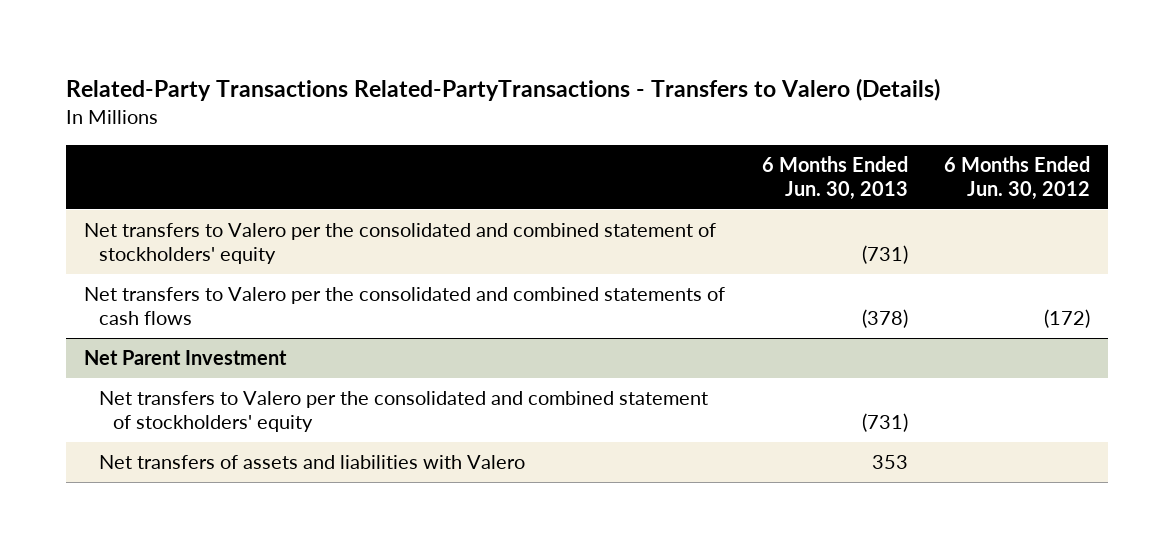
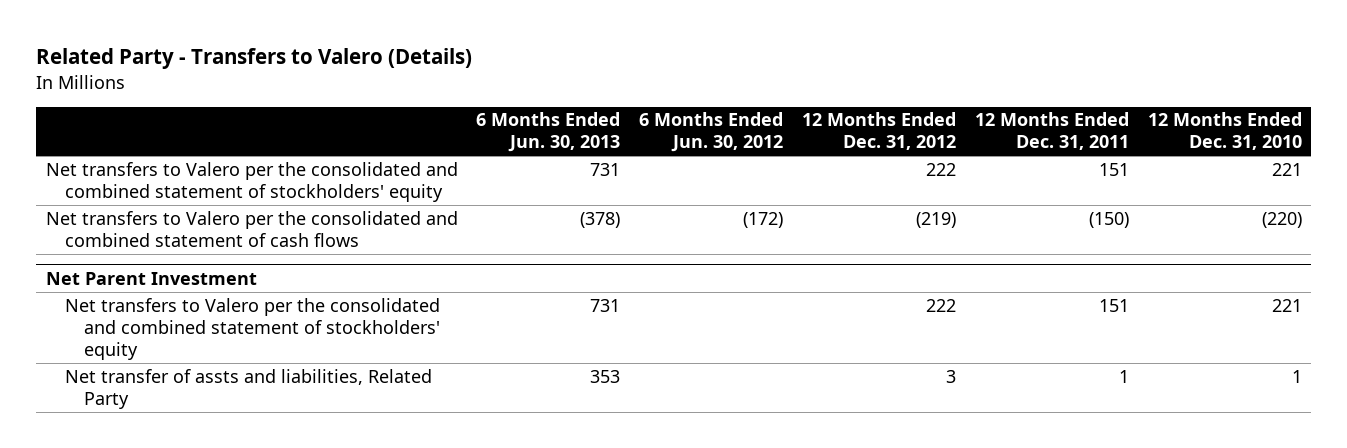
- Related-Party Transactions Related-PartyTransactions - Transfers to Valero (Details)
+ Related Party - Transfers to Valero (Details)
- | 6 Months Ended Jun. 30, 2013 | 6 Months Ended Jun. 30, 2012
+ | 6 Months Ended Jun. 30, 2013 | 6 Months Ended Jun. 30, 2012 | 12 Months Ended Dec. 31, 2012 | 12 Months Ended Dec. 31, 2011 | 12 Months Ended Dec. 31, 2010
- Net transfers to Valero per the consolidated and combined statement of stockholders' equity | (731) |
- Net transfers to Valero per the consolidated and combined statements of cash flows | (378) | (172)
+ Net transfers to Valero per the consolidated and combined statement of stockholders' equity | 731 | | 222 | 151 | 221
+ Net transfers to Valero per the consolidated and combined statement of cash flows | (378) | (172) | (219) | (150) | (220)
@ Net Parent Investment
- Net transfers to Valero per the consolidated and combined statement of stockholders' equity | (731) |
- Net transfers of assets and liabilities with Valero | 353 |
+ Net transfers to Valero per the consolidated and combined statement of stockholders' equity | 731 | | 222 | 151 | 221
+ Net transfer of assts and liabilities, Related Party | 353 | | 3 | 1 | 1

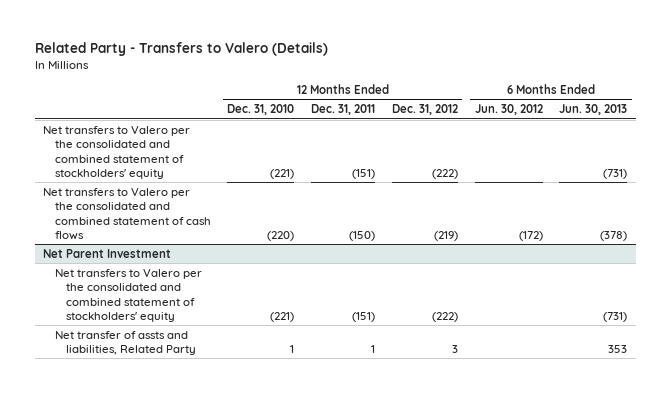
- | 6 Months Ended Jun. 30, 2013 | 6 Months Ended Jun. 30, 2012 | 12 Months Ended Dec. 31, 2012 | 12 Months Ended Dec. 31, 2011 | 12 Months Ended Dec. 31, 2010
+ | 12 Months Ended Dec. 31, 2010 | 12 Months Ended Dec. 31, 2011 | 12 Months Ended Dec. 31, 2012 | 6 Months Ended Jun. 30, 2012 | 6 Months Ended Jun. 30, 2013
- Net transfers to Valero per the consolidated and combined statement of stockholders' equity | 731 | | 222 | 151 | 221
+ Net transfers to Valero per the consolidated and combined statement of stockholders' equity | (221) | (151) | (222) | | (731)
@ Net Parent Investment
- Net transfers to Valero per the consolidated and combined statement of stockholders' equity | 731 | | 222 | 151 | 221
+ Net transfers to Valero per the consolidated and combined statement of stockholders' equity | (221) | (151) | (222) | | (731)

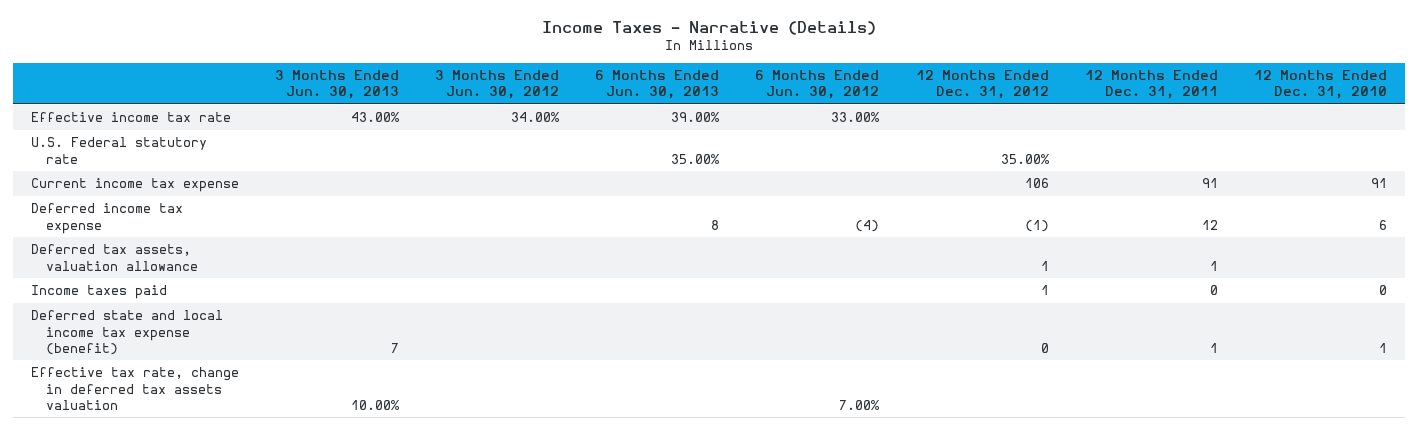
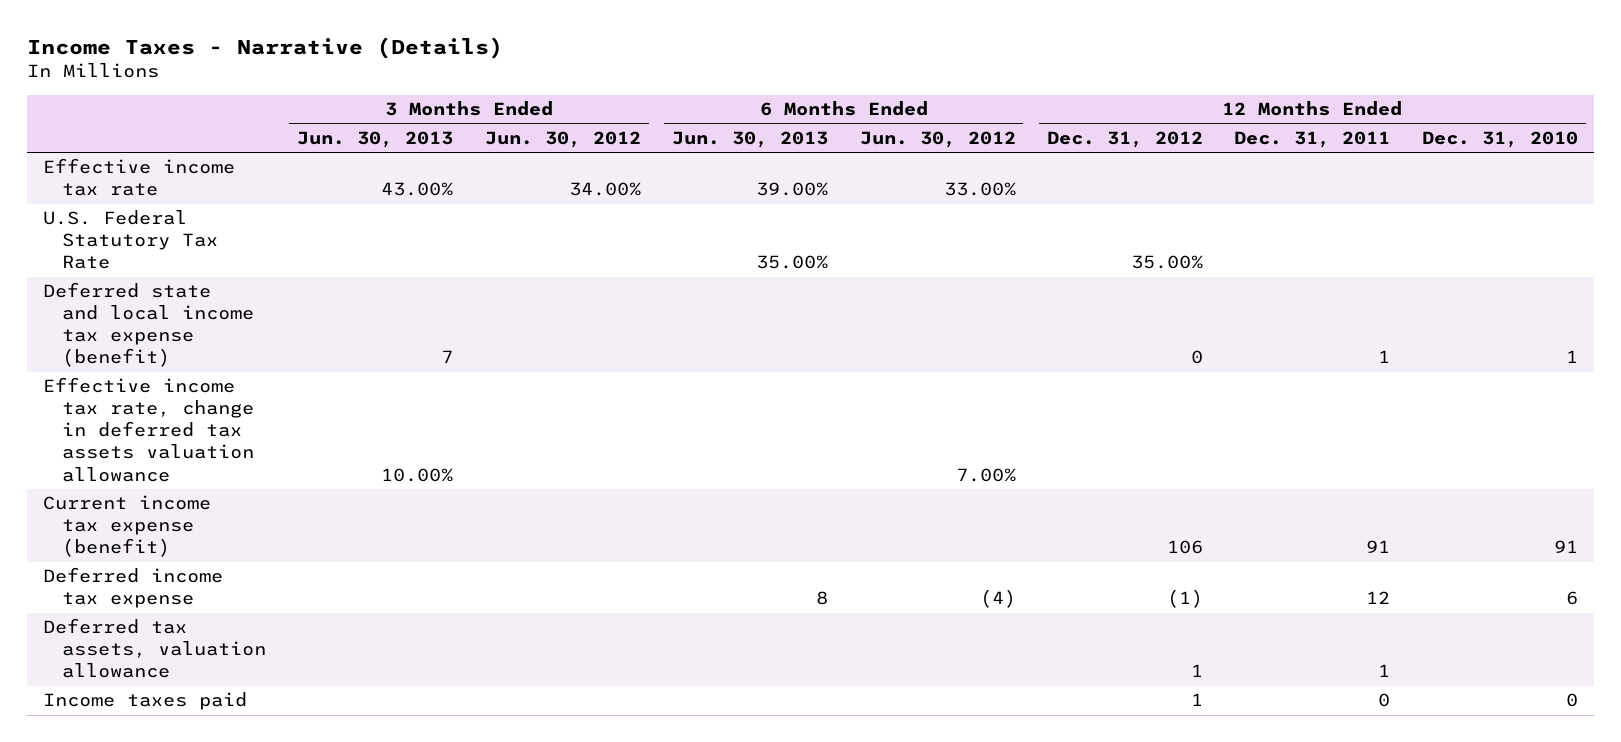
- U.S. Federal statutory rate | | | 35.00% | | 35.00% | |
- Current income tax expense | | | | | 106 | 91 | 91
+ U.S. Federal Statutory Tax Rate | | | 35.00% | | 35.00% | |
moved up: Deferred state and local income tax expense (benefit) | 7 | | | | 0 | 1 | 1
+ Effective income tax rate, change in deferred tax assets valuation allowance | 10.00% | | | 7.00% | | |
+ Current income tax expense (benefit) | | | | | 106 | 91 | 91
- Effective tax rate, change in deferred tax assets valuation | 10.00% | | | 7.00% | | |

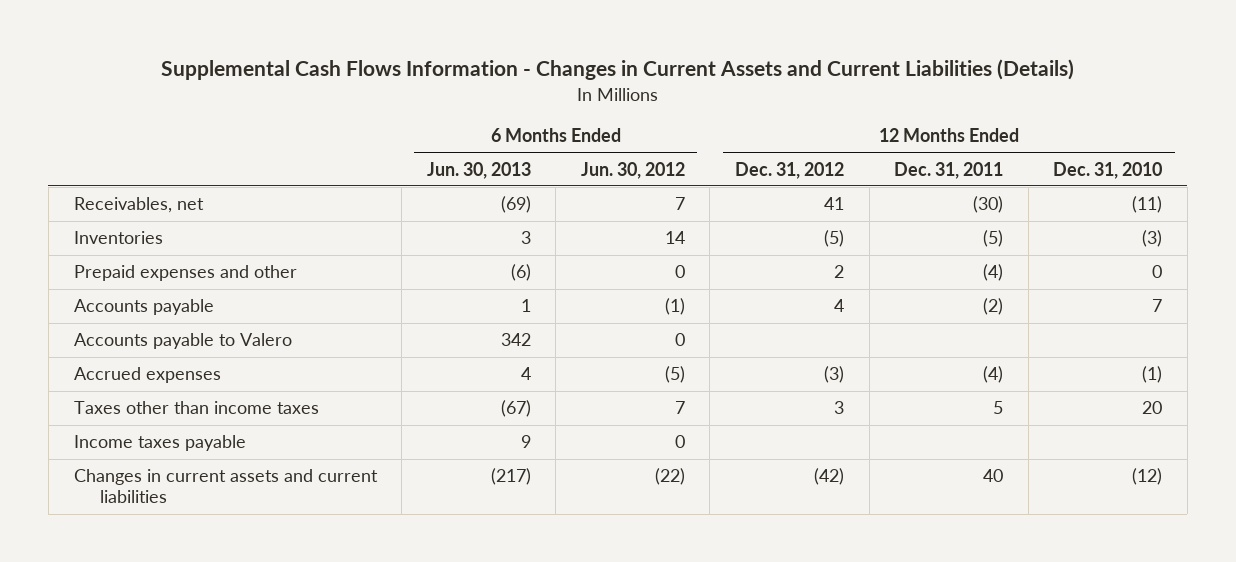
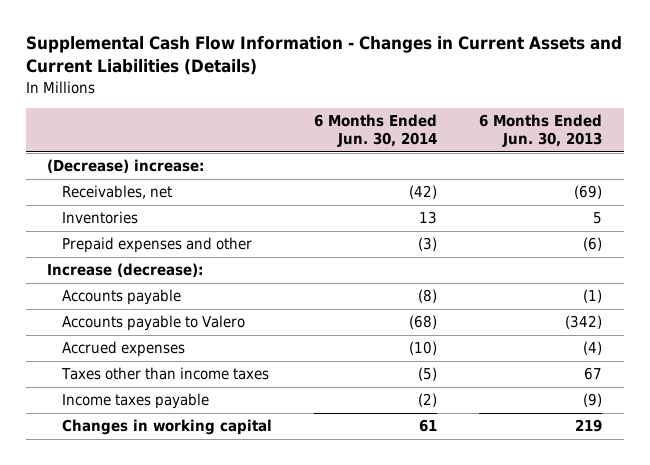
- Supplemental Cash Flows Information - Changes in Current Assets and Current Liabilities (Details)
+ Supplemental Cash Flow Information - Changes in Current Assets and Current Liabilities (Details)
- | 6 Months Ended Jun. 30, 2013 | 6 Months Ended Jun. 30, 2012 | 12 Months Ended Dec. 31, 2012 | 12 Months Ended Dec. 31, 2011 | 12 Months Ended Dec. 31, 2010
+ | 6 Months Ended Jun. 30, 2014 | 6 Months Ended Jun. 30, 2013
+ (Decrease) increase:
- Inventories | 3 | 14 | (5) | (5) | (3)
+ Inventories | 13 | 5
- Accounts payable | 1 | (1) | 4 | (2) | 7
- Accounts payable to Valero | 342 | 0 | | |
- Accrued expenses | 4 | (5) | (3) | (4) | (1)
- Taxes other than income taxes | (67) | 7 | 3 | 5 | 20
- Income taxes payable | 9 | 0 | | |
- Changes in current assets and current liabilities | (217) | (22) | (42) | 40 | (12)
+ Increase (decrease):
+ Accounts payable | (8) | (1)
+ Accounts payable to Valero | (68) | (342)
+ Accrued expenses | (10) | (4)
+ Taxes other than income taxes | (5) | 67
+ Income taxes payable | (2) | (9)
+ Changes in working capital | 61 | 219

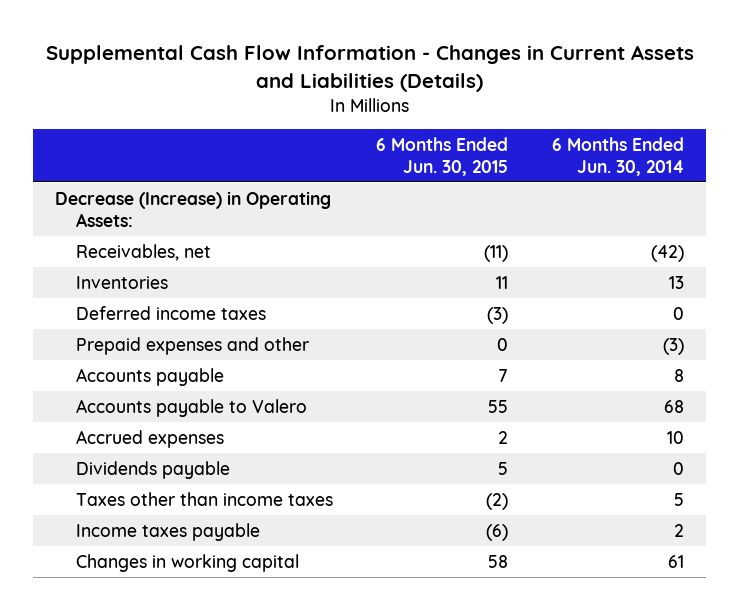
- Supplemental Cash Flow Information - Changes in Current Assets and Current Liabilities (Details)
+ Supplemental Cash Flow Information - Changes in Current Assets and Liabilities (Details)
- | 6 Months Ended Jun. 30, 2014 | 6 Months Ended Jun. 30, 2013
+ | 6 Months Ended Jun. 30, 2015 | 6 Months Ended Jun. 30, 2014
- (Decrease) increase:
+ Decrease (Increase) in Operating Assets:
+ Deferred income taxes | (3) | 0
- Increase (decrease):
- Accounts payable | (8) | (1)
- Accounts payable to Valero | (68) | (342)
- Accrued expenses | (10) | (4)
- Taxes other than income taxes | (5) | 67
- Income taxes payable | (2) | (9)
+ Accounts payable | 7 | 8
+ Accounts payable to Valero | 55 | 68
+ Accrued expenses | 2 | 10
+ Dividends payable | 5 | 0
+ Taxes other than income taxes | (2) | 5
+ Income taxes payable | (6) | 2

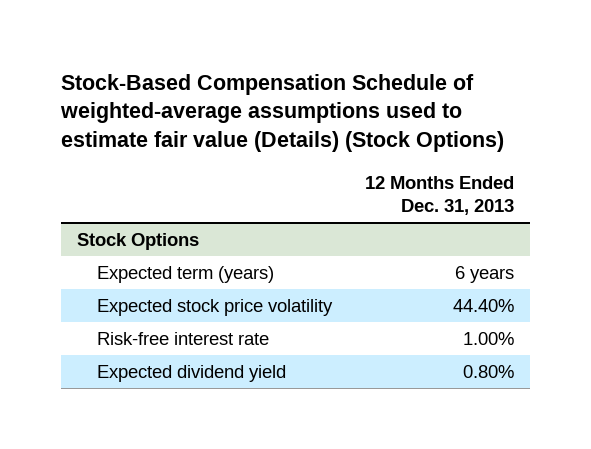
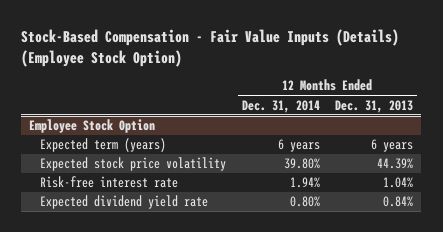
- Stock-Based Compensation Schedule of weighted-average assumptions used to estimate fair value (Details) (Stock Options)
+ Stock-Based Compensation - Fair Value Inputs (Details) (Employee Stock Option)
- | 12 Months Ended Dec. 31, 2013
+ | 12 Months Ended Dec. 31, 2014 | 12 Months Ended Dec. 31, 2013
- Stock Options
+ Employee Stock Option
- Expected stock price volatility | 44.40%
- Risk-free interest rate | 1.00%
- Expected dividend yield | 0.80%
+ Expected stock price volatility | 39.80% | 44.39%
+ Risk-free interest rate | 1.94% | 1.04%
+ Expected dividend yield rate | 0.80% | 0.84%

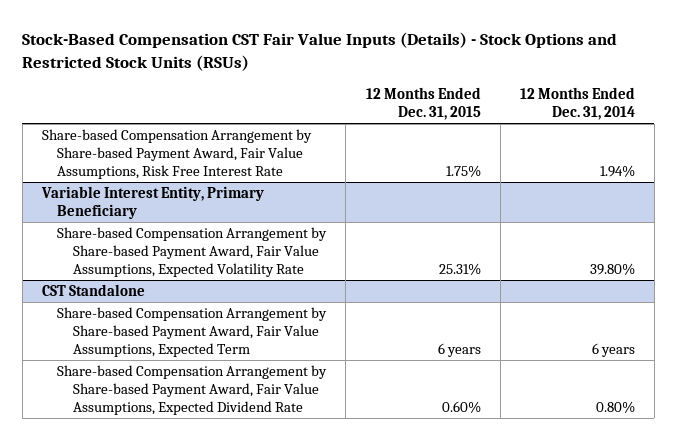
- Stock-Based Compensation - Fair Value Inputs (Details) (Employee Stock Option)
+ Stock-Based Compensation CST Fair Value Inputs (Details) - Stock Options and Restricted Stock Units (RSUs)
- | 12 Months Ended Dec. 31, 2014 | 12 Months Ended Dec. 31, 2013
+ | 12 Months Ended Dec. 31, 2015 | 12 Months Ended Dec. 31, 2014
- Employee Stock Option
- Expected term (years) | 6 years | 6 years
- Expected stock price volatility | 39.80% | 44.39%
- Risk-free interest rate | 1.94% | 1.04%
- Expected dividend yield rate | 0.80% | 0.84%
+ Share-based Compensation Arrangement by Share-based Payment Award, Fair Value Assumptions, Risk Free Interest Rate | 1.75% | 1.94%
+ Variable Interest Entity, Primary Beneficiary
+ Share-based Compensation Arrangement by Share-based Payment Award, Fair Value Assumptions, Expected Volatility Rate | 25.31% | 39.80%
+ CST Standalone
+ Share-based Compensation Arrangement by Share-based Payment Award, Fair Value Assumptions, Expected Term | 6 years | 6 years
+ Share-based Compensation Arrangement by Share-based Payment Award, Fair Value Assumptions, Expected Dividend Rate | 0.60% | 0.80%

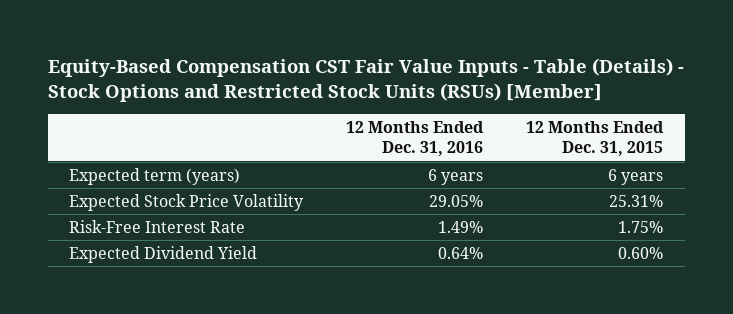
- Stock-Based Compensation CST Fair Value Inputs (Details) - Stock Options and Restricted Stock Units (RSUs)
+ Equity-Based Compensation CST Fair Value Inputs - Table (Details) - Stock Options and Restricted Stock Units (RSUs) [Member]
- | 12 Months Ended Dec. 31, 2015 | 12 Months Ended Dec. 31, 2014
+ | 12 Months Ended Dec. 31, 2016 | 12 Months Ended Dec. 31, 2015
- Share-based Compensation Arrangement by Share-based Payment Award, Fair Value Assumptions, Risk Free Interest Rate | 1.75% | 1.94%
- Variable Interest Entity, Primary Beneficiary
- Share-based Compensation Arrangement by Share-based Payment Award, Fair Value Assumptions, Expected Volatility Rate | 25.31% | 39.80%
- CST Standalone
- Share-based Compensation Arrangement by Share-based Payment Award, Fair Value Assumptions, Expected Term | 6 years | 6 years
- Share-based Compensation Arrangement by Share-based Payment Award, Fair Value Assumptions, Expected Dividend Rate | 0.60% | 0.80%
+ Expected term (years) | 6 years | 6 years
+ Expected Stock Price Volatility | 29.05% | 25.31%
+ Risk-Free Interest Rate | 1.49% | 1.75%
+ Expected Dividend Yield | 0.64% | 0.60%

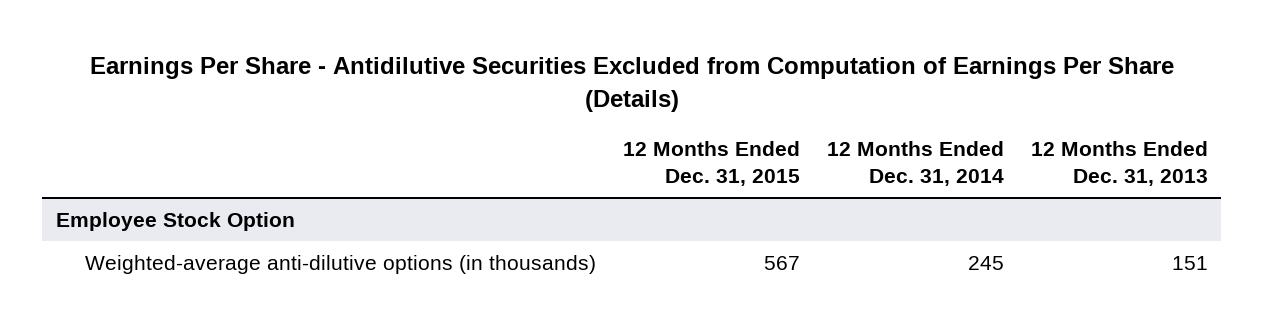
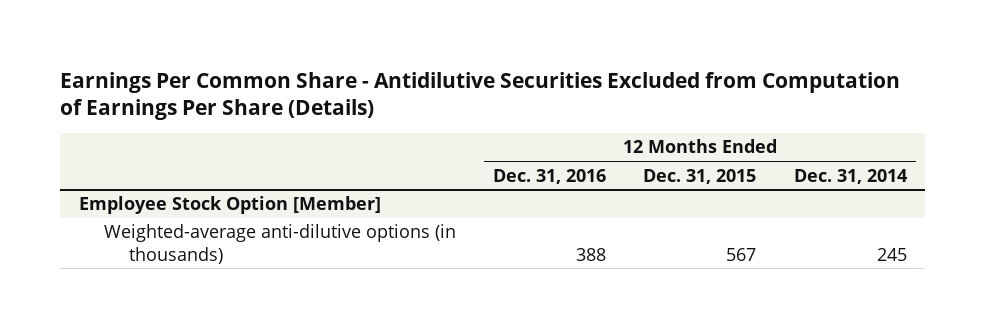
- Earnings Per Share - Antidilutive Securities Excluded from Computation of Earnings Per Share (Details)
+ Earnings Per Common Share - Antidilutive Securities Excluded from Computation of Earnings Per Share (Details)
- | 12 Months Ended Dec. 31, 2015 | 12 Months Ended Dec. 31, 2014 | 12 Months Ended Dec. 31, 2013
+ | 12 Months Ended Dec. 31, 2016 | 12 Months Ended Dec. 31, 2015 | 12 Months Ended Dec. 31, 2014
- Employee Stock Option
+ Employee Stock Option [Member]

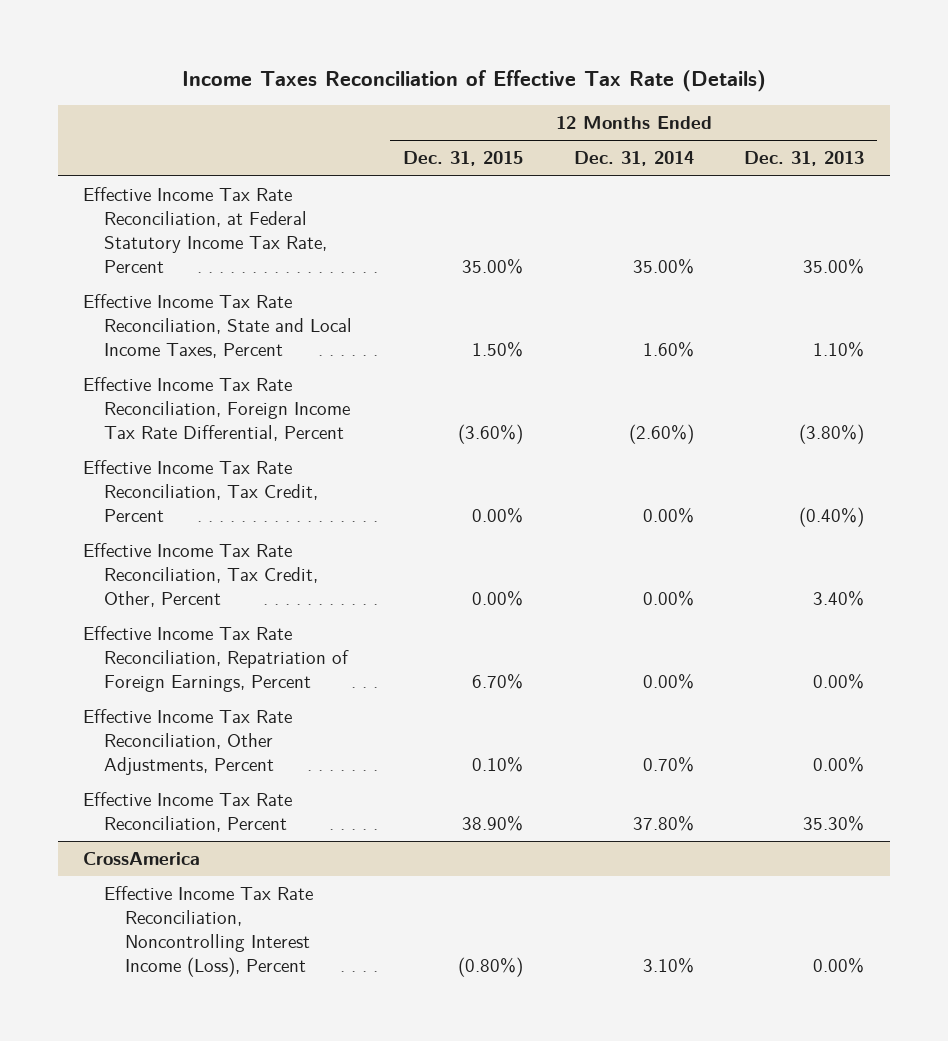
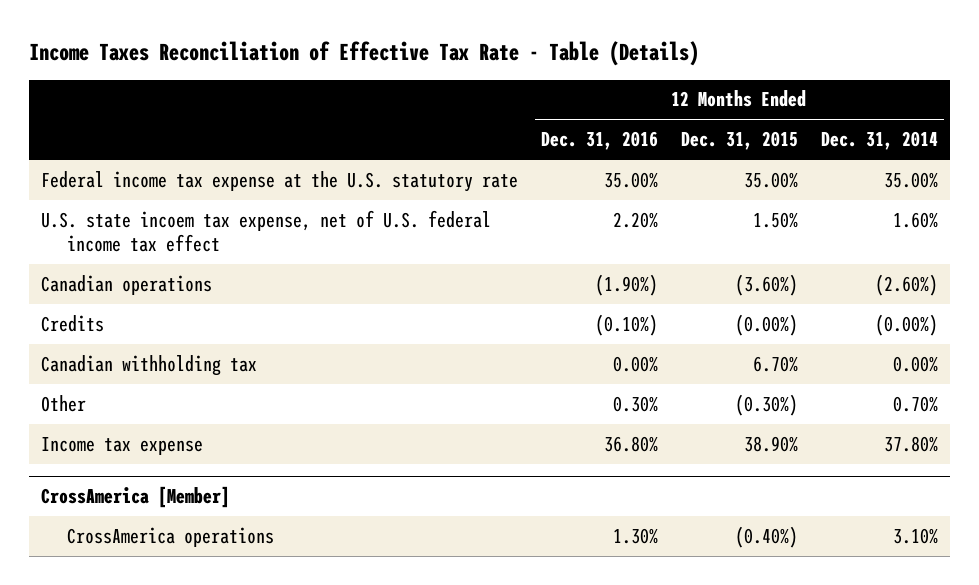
- Income Taxes Reconciliation of Effective Tax Rate (Details)
+ Income Taxes Reconciliation of Effective Tax Rate - Table (Details)
- | 12 Months Ended Dec. 31, 2015 | 12 Months Ended Dec. 31, 2014 | 12 Months Ended Dec. 31, 2013
+ | 12 Months Ended Dec. 31, 2016 | 12 Months Ended Dec. 31, 2015 | 12 Months Ended Dec. 31, 2014
- Effective Income Tax Rate Reconciliation, at Federal Statutory Income Tax Rate, Percent | 35.00% | 35.00% | 35.00%
- Effective Income Tax Rate Reconciliation, State and Local Income Taxes, Percent | 1.50% | 1.60% | 1.10%
- Effective Income Tax Rate Reconciliation, Foreign Income Tax Rate Differential, Percent | (3.60%) | (2.60%) | (3.80%)
- Effective Income Tax Rate Reconciliation, Tax Credit, Percent | 0.00% | 0.00% | (0.40%)
- Effective Income Tax Rate Reconciliation, Tax Credit, Other, Percent | 0.00% | 0.00% | 3.40%
- Effective Income Tax Rate Reconciliation, Repatriation of Foreign Earnings, Percent | 6.70% | 0.00% | 0.00%
- Effective Income Tax Rate Reconciliation, Other Adjustments, Percent | 0.10% | 0.70% | 0.00%
- Effective Income Tax Rate Reconciliation, Percent | 38.90% | 37.80% | 35.30%
- CrossAmerica
- Effective Income Tax Rate Reconciliation, Noncontrolling Interest Income (Loss), Percent | (0.80%) | 3.10% | 0.00%
+ Federal income tax expense at the U.S. statutory rate | 35.00% | 35.00% | 35.00%
+ U.S. state incoem tax expense, net of U.S. federal income tax effect | 2.20% | 1.50% | 1.60%
+ Canadian operations | (1.90%) | (3.60%) | (2.60%)
+ Credits | (0.10%) | (0.00%) | (0.00%)
+ Canadian withholding tax | 0.00% | 6.70% | 0.00%
+ Other | 0.30% | (0.30%) | 0.70%
+ Income tax expense | 36.80% | 38.90% | 37.80%
+ CrossAmerica [Member]
+ CrossAmerica operations | 1.30% | (0.40%) | 3.10%

